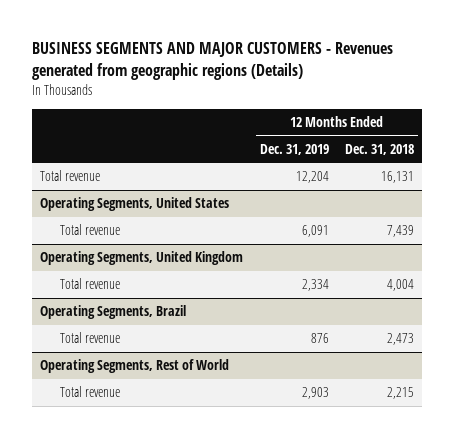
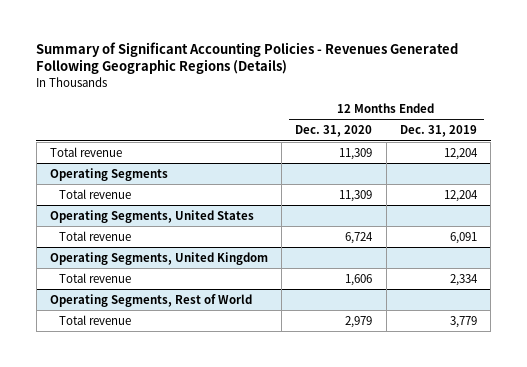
- BUSINESS SEGMENTS AND MAJOR CUSTOMERS - Revenues generated from geographic regions (Details)
+ Summary of Significant Accounting Policies - Revenues Generated Following Geographic Regions (Details)
- | 12 Months Ended Dec. 31, 2019 | 12 Months Ended Dec. 31, 2018
+ | 12 Months Ended Dec. 31, 2020 | 12 Months Ended Dec. 31, 2019
+ Operating Segments
+ Total revenue | 11,309 | 12,204
- Operating Segments, Brazil
- Total revenue | 876 | 2,473
@ Operating Segments, Rest of World
- Total revenue | 2,903 | 2,215
+ Total revenue | 2,979 | 3,779

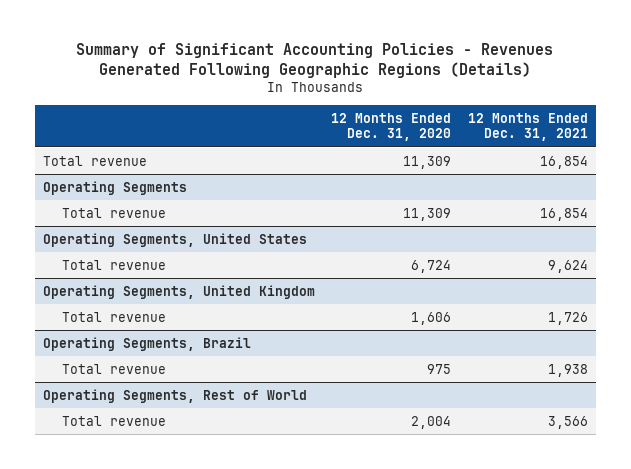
- | 12 Months Ended Dec. 31, 2020 | 12 Months Ended Dec. 31, 2019
+ | 12 Months Ended Dec. 31, 2020 | 12 Months Ended Dec. 31, 2021
+ Operating Segments, Brazil
+ Total revenue | 975 | 1,938
@ Operating Segments, Rest of World
- Total revenue | 2,979 | 3,779
+ Total revenue | 2,004 | 3,566

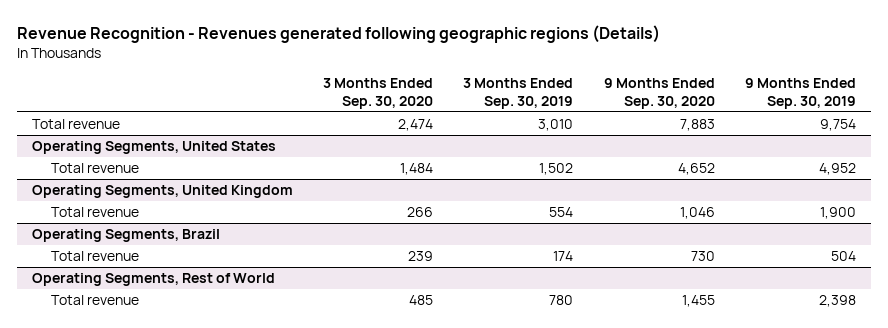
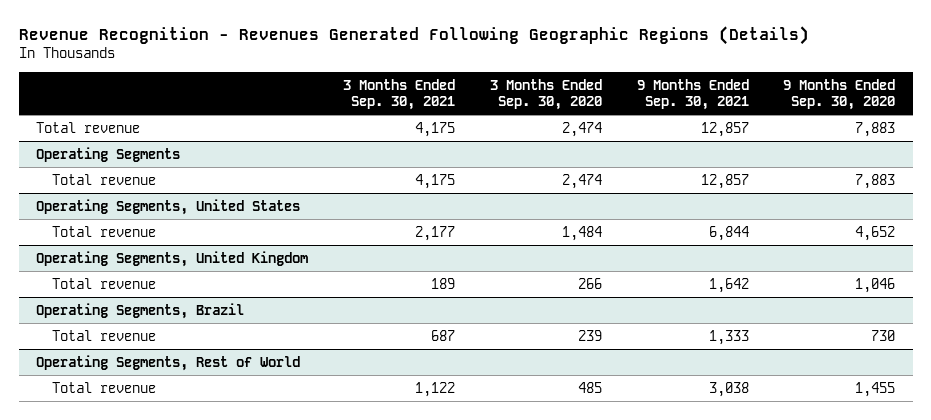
- Revenue Recognition - Revenues generated following geographic regions (Details)
+ Revenue Recognition - Revenues Generated Following Geographic Regions (Details)
- | 3 Months Ended Sep. 30, 2020 | 3 Months Ended Sep. 30, 2019 | 9 Months Ended Sep. 30, 2020 | 9 Months Ended Sep. 30, 2019
+ | 3 Months Ended Sep. 30, 2021 | 3 Months Ended Sep. 30, 2020 | 9 Months Ended Sep. 30, 2021 | 9 Months Ended Sep. 30, 2020
+ Operating Segments
+ Total revenue | 4,175 | 2,474 | 12,857 | 7,883

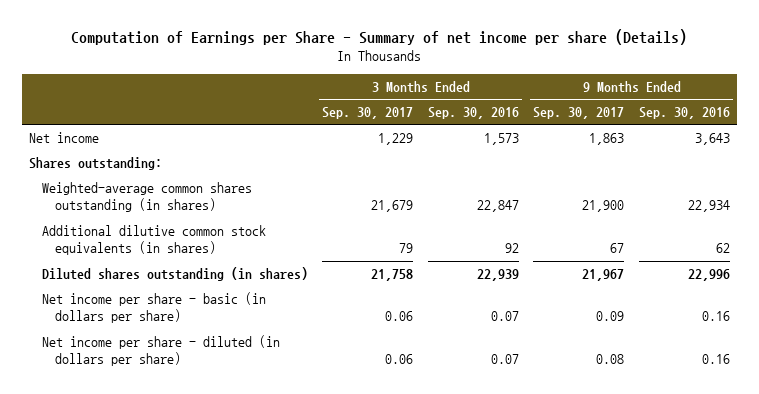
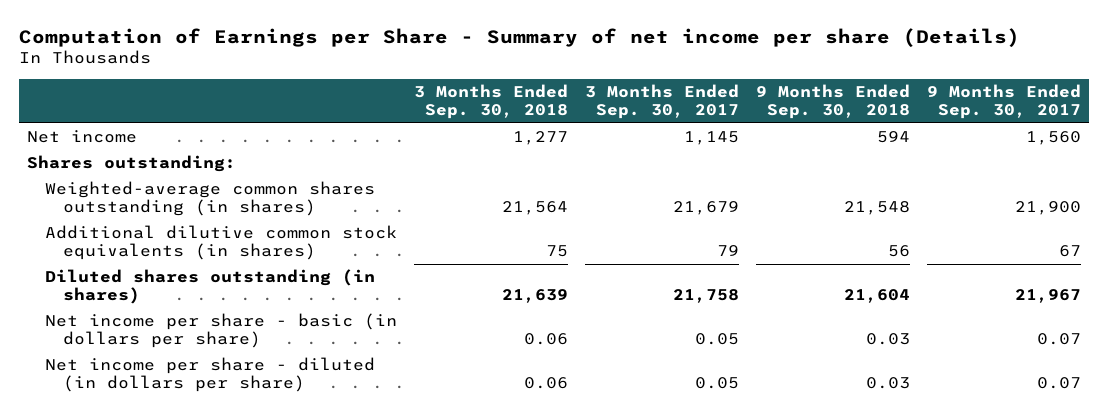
- | 3 Months Ended Sep. 30, 2017 | 3 Months Ended Sep. 30, 2016 | 9 Months Ended Sep. 30, 2017 | 9 Months Ended Sep. 30, 2016
+ | 3 Months Ended Sep. 30, 2018 | 3 Months Ended Sep. 30, 2017 | 9 Months Ended Sep. 30, 2018 | 9 Months Ended Sep. 30, 2017
- Net income | 1,229 | 1,573 | 1,863 | 3,643
+ Net income | 1,277 | 1,145 | 594 | 1,560
- Net income per share - basic (in dollars per share) | 0.06 | 0.07 | 0.09 | 0.16
- Net income per share - diluted (in dollars per share) | 0.06 | 0.07 | 0.08 | 0.16
+ Net income per share - basic (in dollars per share) | 0.06 | 0.05 | 0.03 | 0.07
+ Net income per share - diluted (in dollars per share) | 0.06 | 0.05 | 0.03 | 0.07

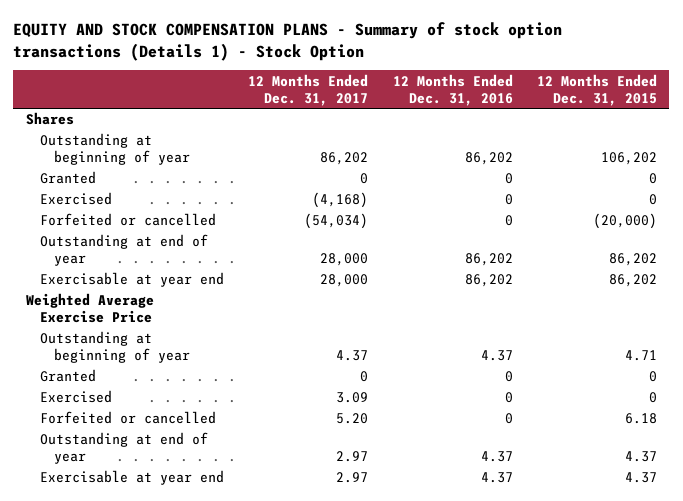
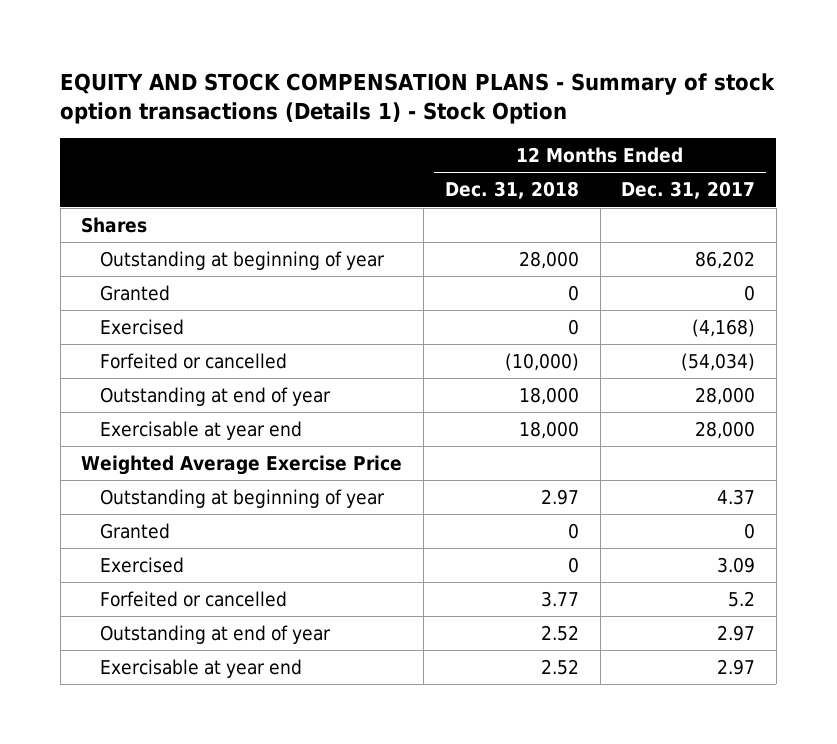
- | 12 Months Ended Dec. 31, 2017 | 12 Months Ended Dec. 31, 2016 | 12 Months Ended Dec. 31, 2015
+ | 12 Months Ended Dec. 31, 2018 | 12 Months Ended Dec. 31, 2017
- Forfeited or cancelled | 5.20 | 0 | 6.18
+ Forfeited or cancelled | 3.77 | 5.2

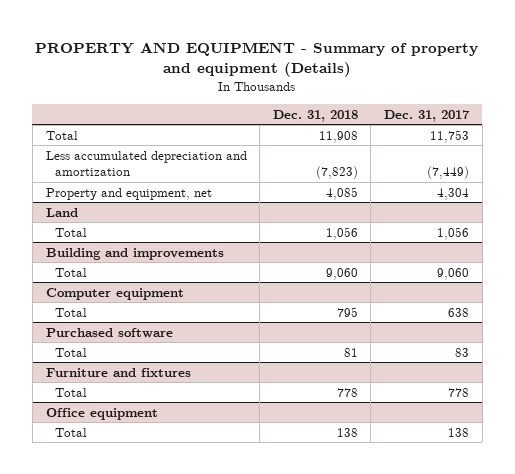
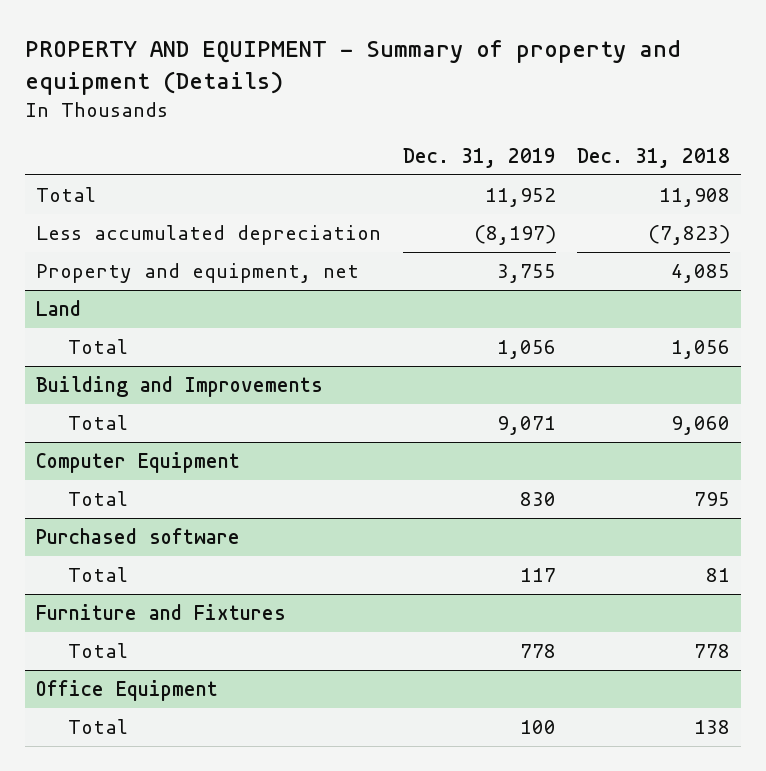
- | Dec. 31, 2018 | Dec. 31, 2017
+ | Dec. 31, 2019 | Dec. 31, 2018
- Less accumulated depreciation and amortization | (7,823) | (7,449)
+ Less accumulated depreciation | (8,197) | (7,823)
- Building and improvements
+ Building and Improvements
- Computer equipment
+ Computer Equipment
- Furniture and fixtures
+ Furniture and Fixtures
- Office equipment
+ Office Equipment

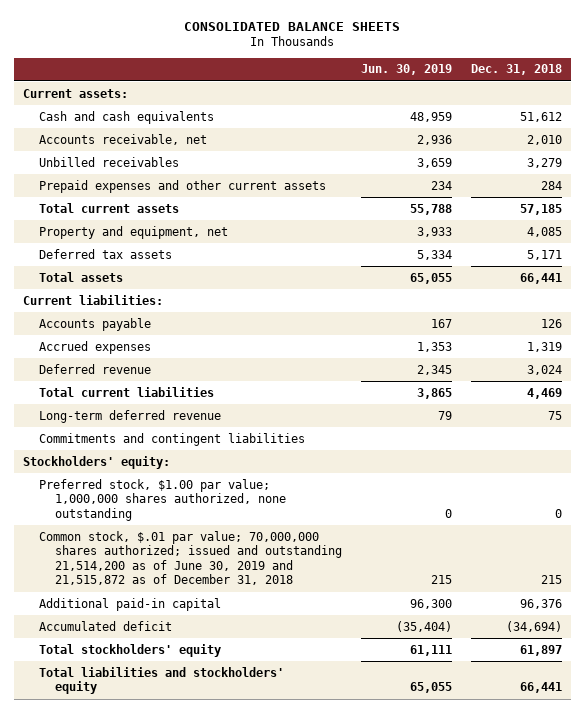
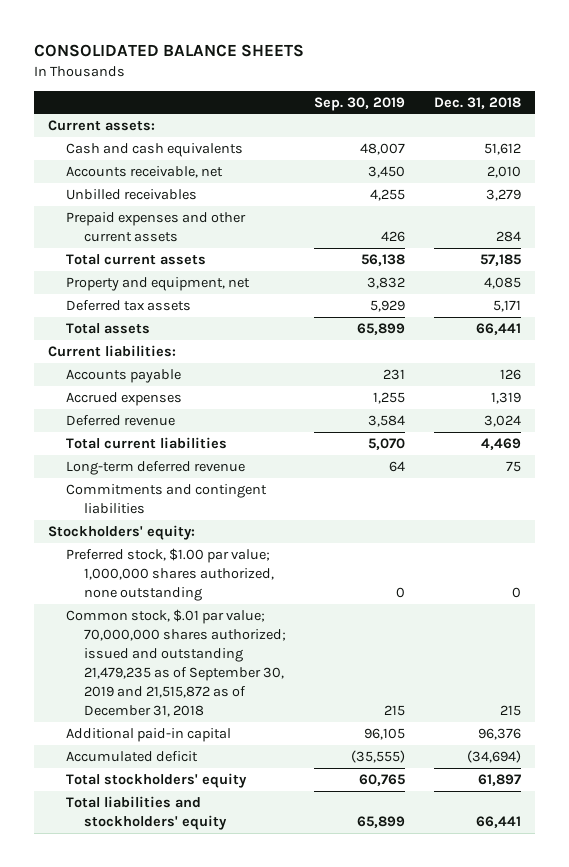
- | Jun. 30, 2019 | Dec. 31, 2018
+ | Sep. 30, 2019 | Dec. 31, 2018
- Common stock, $.01 par value; 70,000,000 shares authorized; issued and outstanding 21,514,200 as of June 30, 2019 and 21,515,872 as of December 31, 2018 | 215 | 215
+ Common stock, $.01 par value; 70,000,000 shares authorized; issued and outstanding 21,479,235 as of September 30, 2019 and 21,515,872 as of December 31, 2018 | 215 | 215

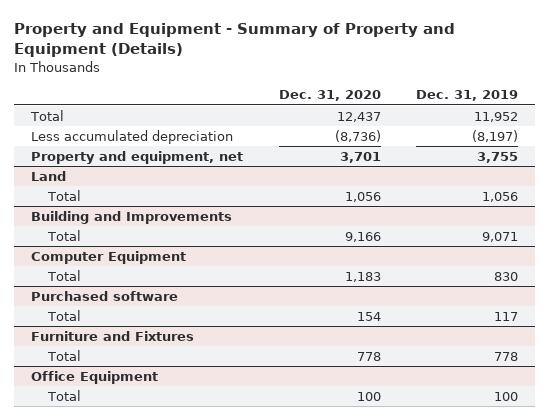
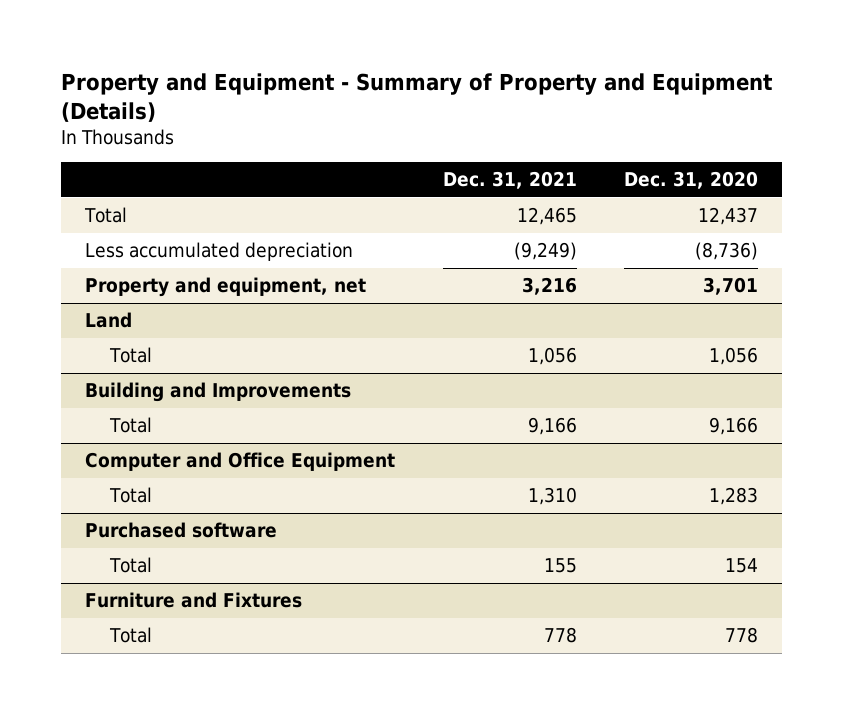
- | Dec. 31, 2020 | Dec. 31, 2019
+ | Dec. 31, 2021 | Dec. 31, 2020
- Computer Equipment
- Total | 1,183 | 830
+ Computer and Office Equipment
+ Total | 1,310 | 1,283
- Office Equipment
- Total | 100 | 100

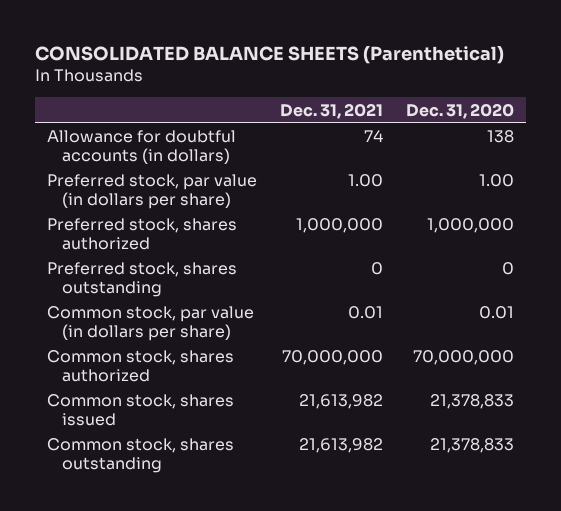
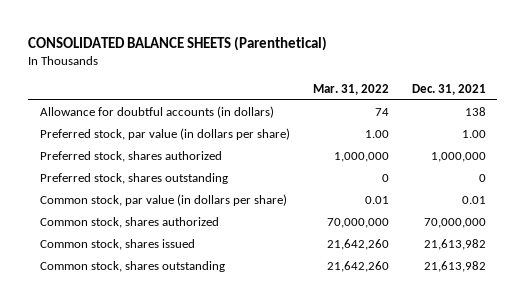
- | Dec. 31, 2021 | Dec. 31, 2020
+ | Mar. 31, 2022 | Dec. 31, 2021
- Allowance for doubtful accounts (in dollars) | 74 | 138
+ Allowance for doubtful accounts (in dollars) | 74 | 138

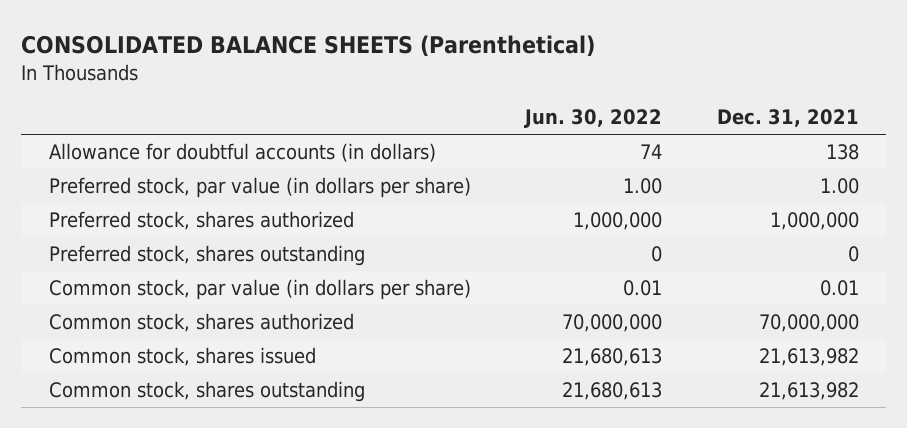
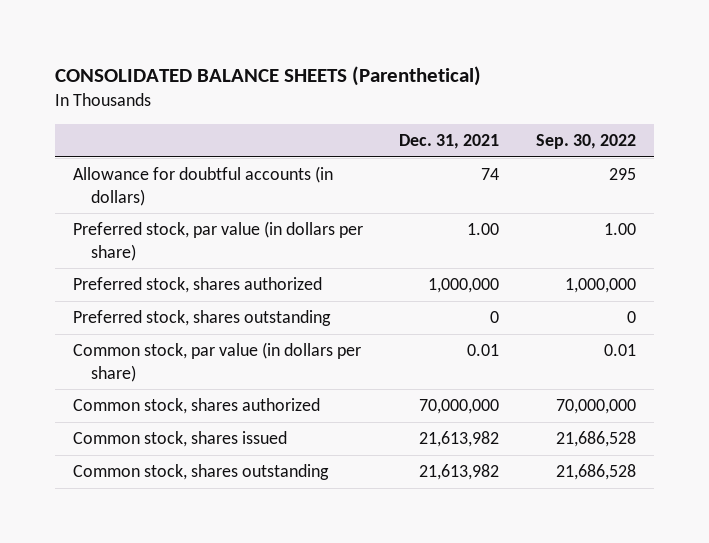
- | Jun. 30, 2022 | Dec. 31, 2021
+ | Dec. 31, 2021 | Sep. 30, 2022
- Allowance for doubtful accounts (in dollars) | 74 | 138
+ Allowance for doubtful accounts (in dollars) | 74 | 295

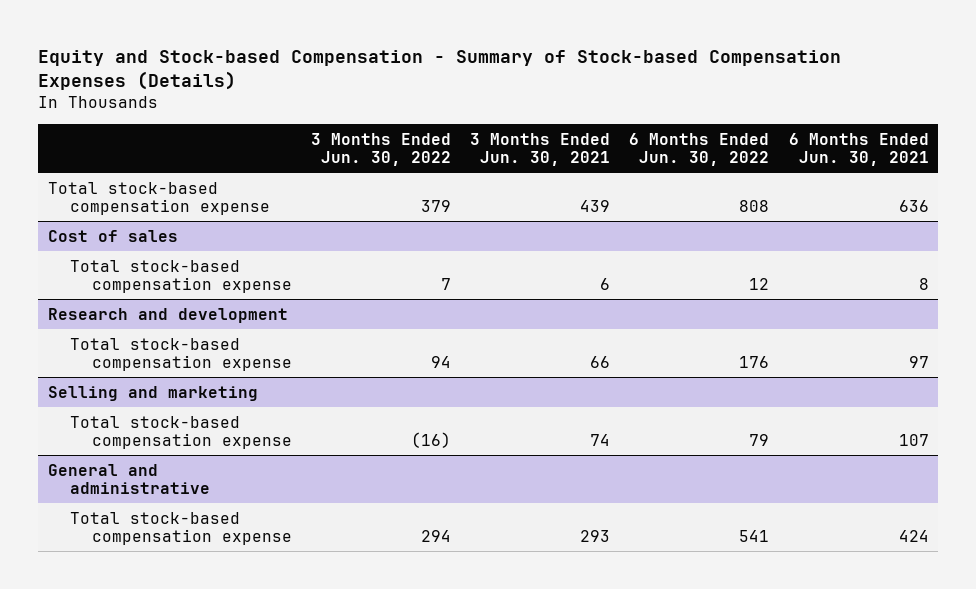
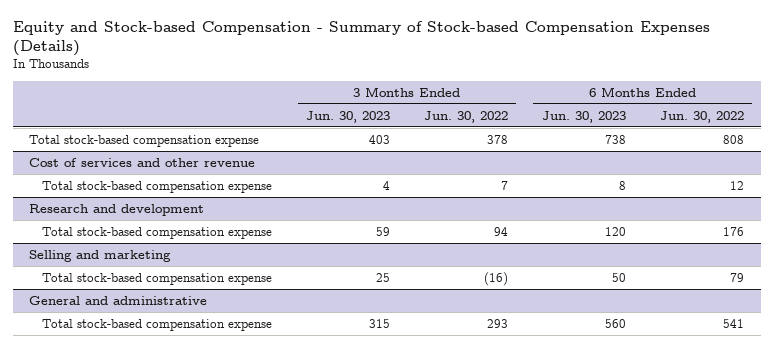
- | 3 Months Ended Jun. 30, 2022 | 3 Months Ended Jun. 30, 2021 | 6 Months Ended Jun. 30, 2022 | 6 Months Ended Jun. 30, 2021
+ | 3 Months Ended Jun. 30, 2023 | 3 Months Ended Jun. 30, 2022 | 6 Months Ended Jun. 30, 2023 | 6 Months Ended Jun. 30, 2022
- Total stock-based compensation expense | 379 | 439 | 808 | 636
- Cost of sales
+ Total stock-based compensation expense | 403 | 378 | 738 | 808
+ Cost of services and other revenue
@ General and administrative
- Total stock-based compensation expense | 294 | 293 | 541 | 424
+ Total stock-based compensation expense | 315 | 293 | 560 | 541

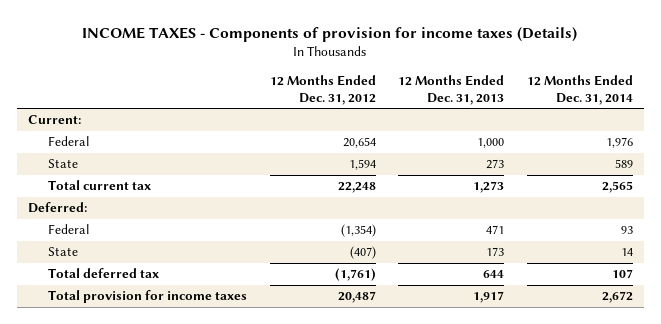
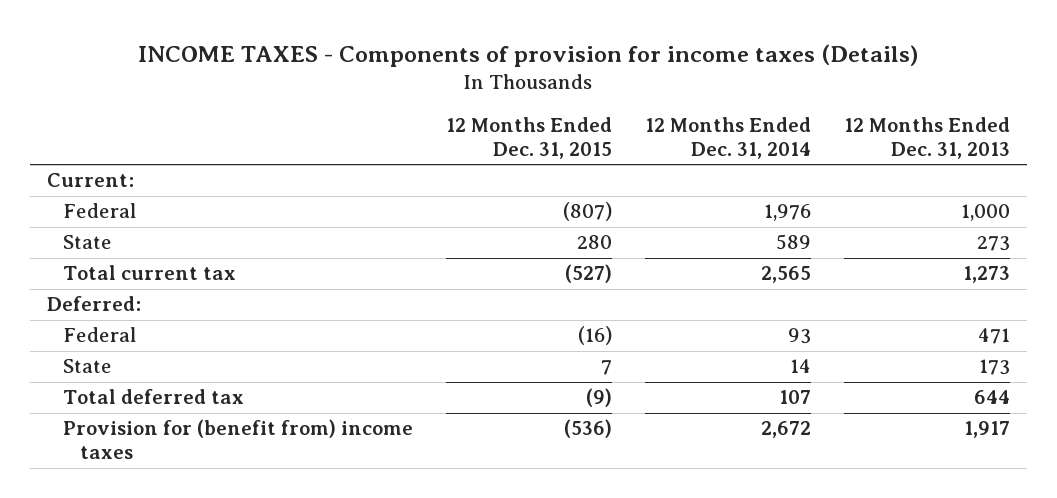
- | 12 Months Ended Dec. 31, 2012 | 12 Months Ended Dec. 31, 2013 | 12 Months Ended Dec. 31, 2014
+ | 12 Months Ended Dec. 31, 2015 | 12 Months Ended Dec. 31, 2014 | 12 Months Ended Dec. 31, 2013
- Total provision for income taxes | 20,487 | 1,917 | 2,672
+ Provision for (benefit from) income taxes | (536) | 2,672 | 1,917

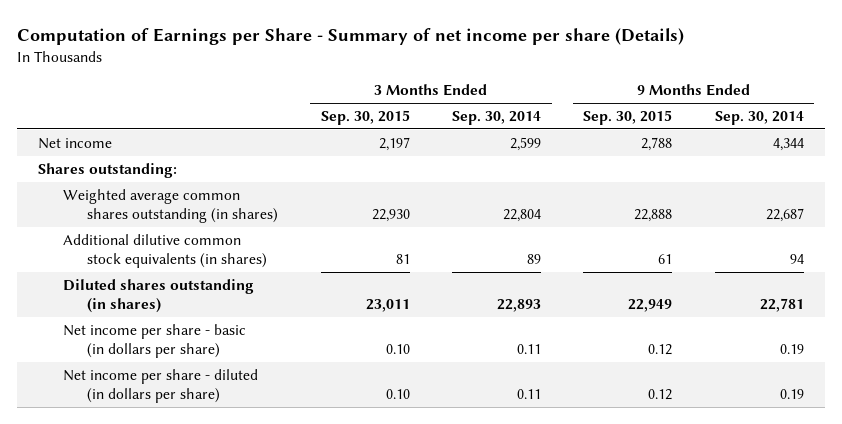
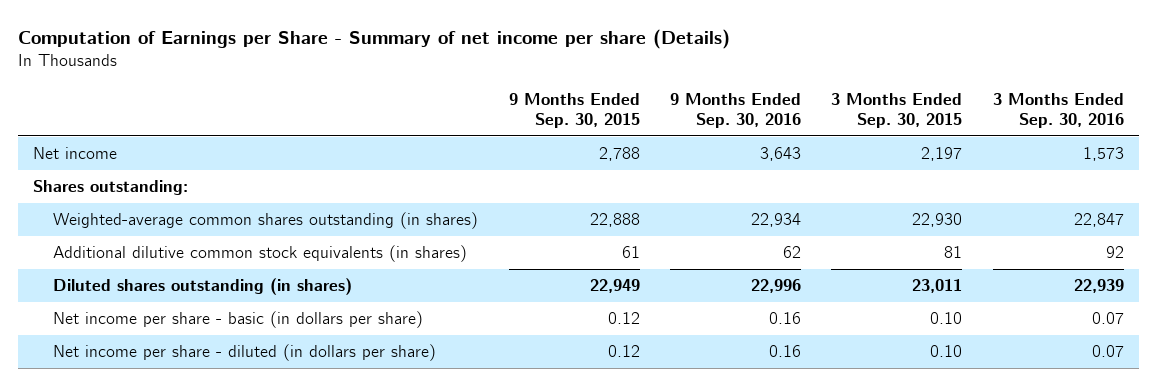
- | 3 Months Ended Sep. 30, 2015 | 3 Months Ended Sep. 30, 2014 | 9 Months Ended Sep. 30, 2015 | 9 Months Ended Sep. 30, 2014
+ | 9 Months Ended Sep. 30, 2015 | 9 Months Ended Sep. 30, 2016 | 3 Months Ended Sep. 30, 2015 | 3 Months Ended Sep. 30, 2016
- Weighted average common shares outstanding (in shares) | 22,930 | 22,804 | 22,888 | 22,687
+ Weighted-average common shares outstanding (in shares) | 22,888 | 22,934 | 22,930 | 22,847

